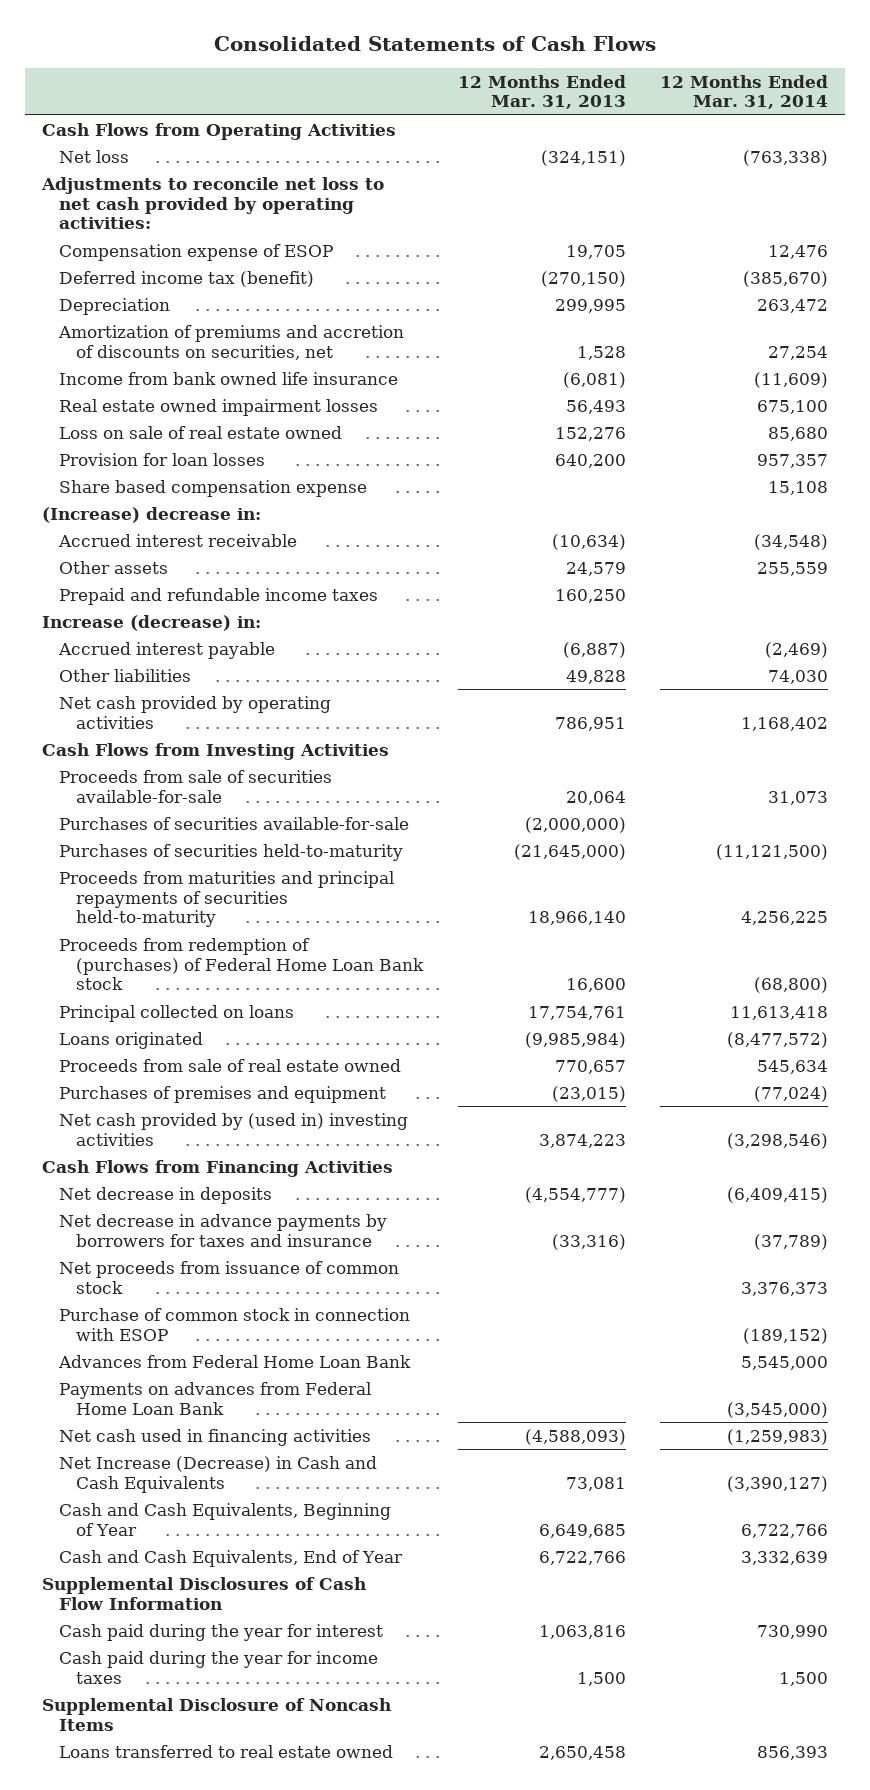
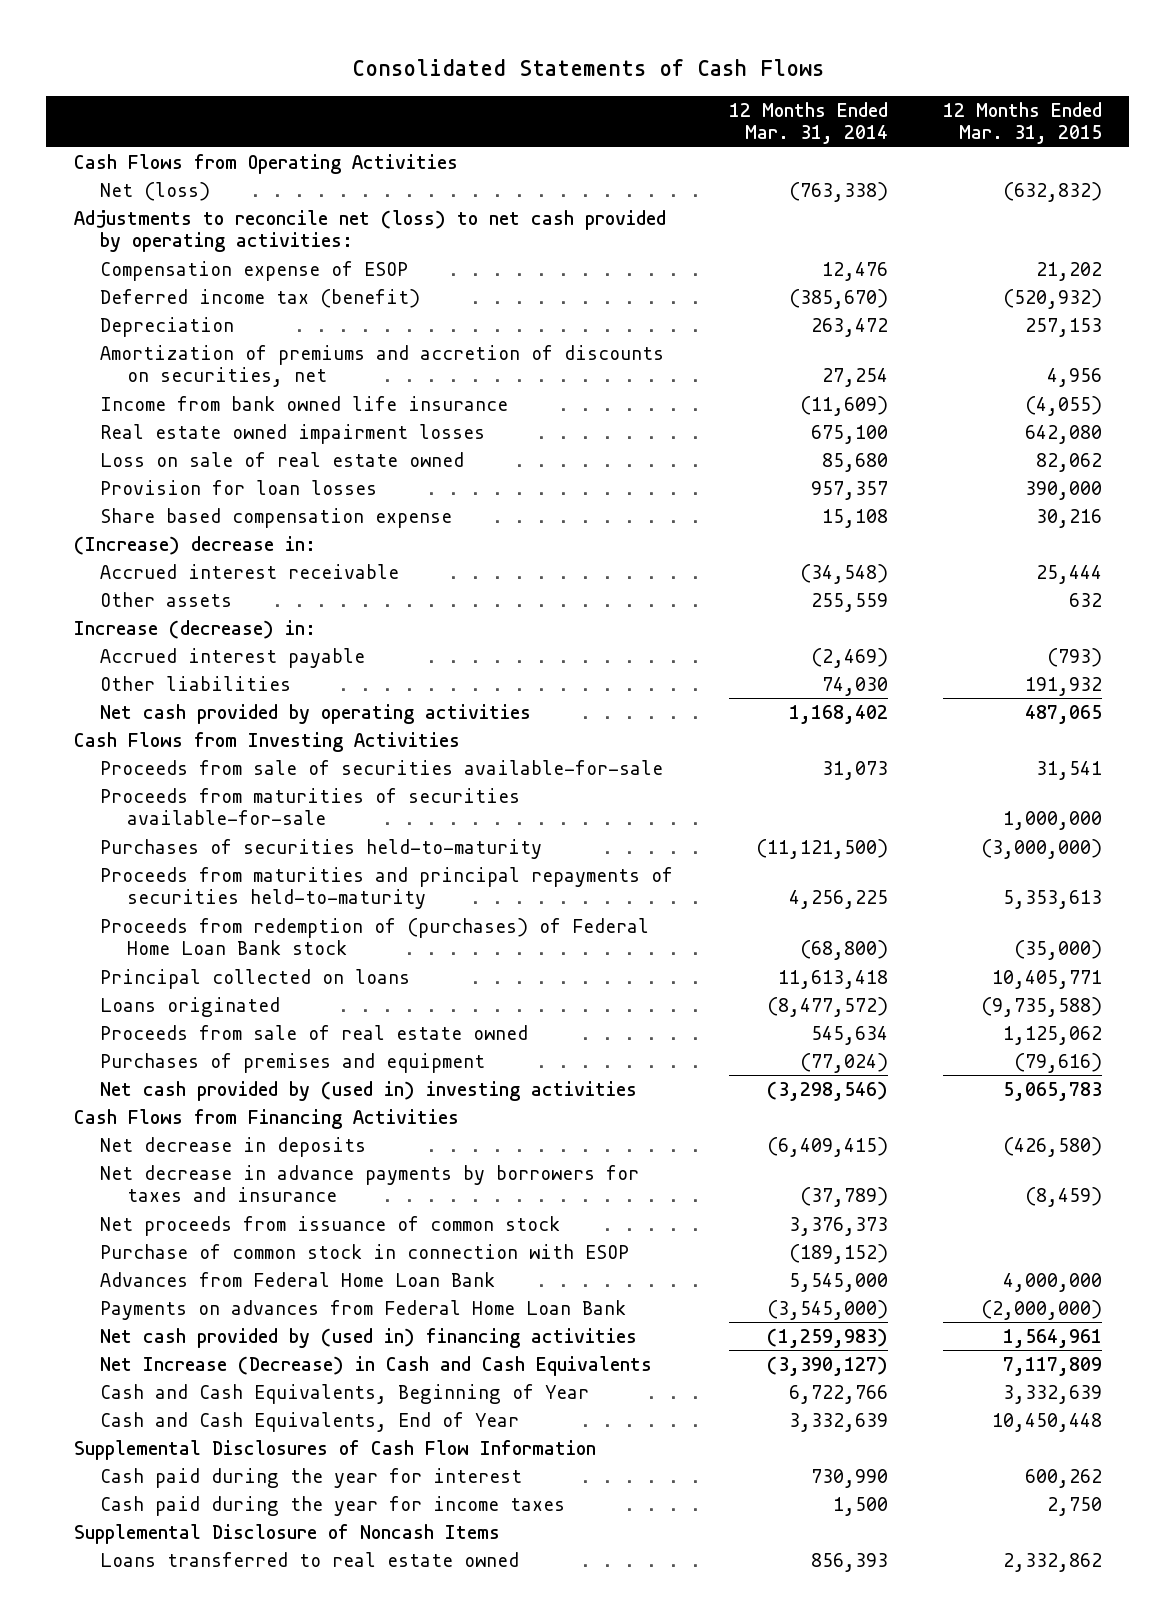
- | 12 Months Ended Mar. 31, 2013 | 12 Months Ended Mar. 31, 2014
+ | 12 Months Ended Mar. 31, 2014 | 12 Months Ended Mar. 31, 2015
- Net loss | (324,151) | (763,338)
- Adjustments to reconcile net loss to net cash provided by operating activities:
+ Net (loss) | (763,338) | (632,832)
+ Adjustments to reconcile net (loss) to net cash provided by operating activities:
- Prepaid and refundable income taxes | 160,250 |
- Purchases of securities available-for-sale | (2,000,000) |
+ Proceeds from maturities of securities available-for-sale | | 1,000,000
- Net cash used in financing activities | (4,588,093) | (1,259,983)
+ Net cash provided by (used in) financing activities | (1,259,983) | 1,564,961

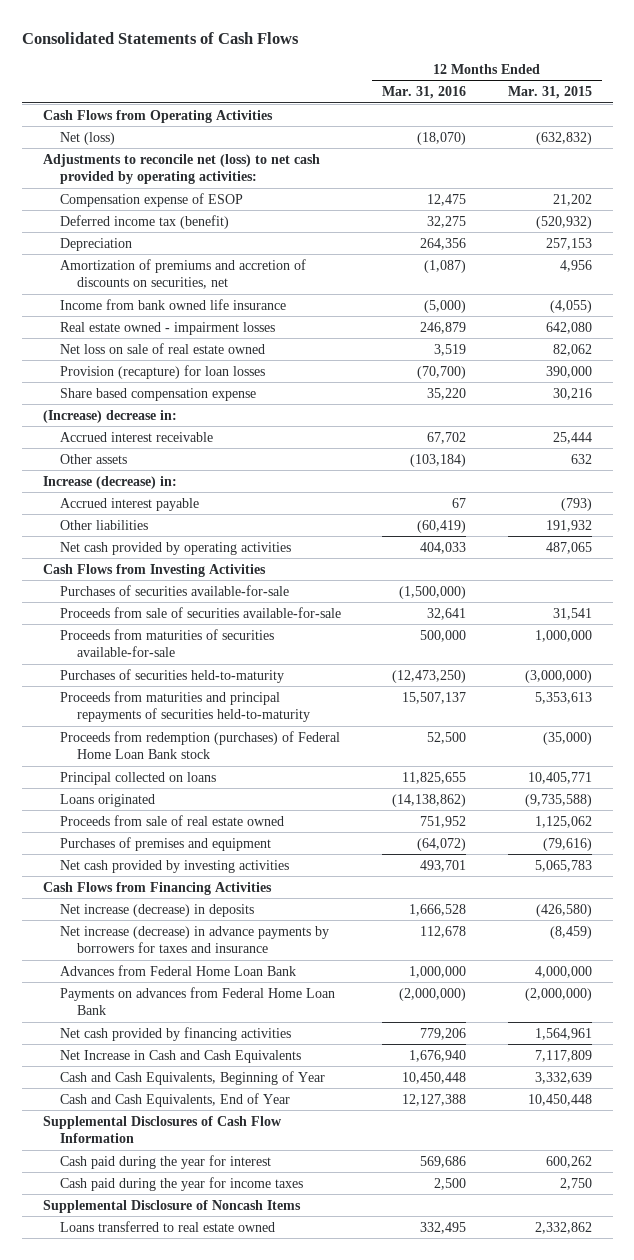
- | 12 Months Ended Mar. 31, 2014 | 12 Months Ended Mar. 31, 2015
+ | 12 Months Ended Mar. 31, 2016 | 12 Months Ended Mar. 31, 2015
- Real estate owned impairment losses | 675,100 | 642,080
- Loss on sale of real estate owned | 85,680 | 82,062
- Provision for loan losses | 957,357 | 390,000
+ Real estate owned - impairment losses | 246,879 | 642,080
+ Net loss on sale of real estate owned | 3,519 | 82,062
+ Provision (recapture) for loan losses | (70,700) | 390,000
+ Purchases of securities available-for-sale | (1,500,000) |
- Proceeds from redemption of (purchases) of Federal Home Loan Bank stock | (68,800) | (35,000)
+ Proceeds from redemption (purchases) of Federal Home Loan Bank stock | 52,500 | (35,000)
- Net cash provided by (used in) investing activities | (3,298,546) | 5,065,783
+ Net cash provided by investing activities | 493,701 | 5,065,783
- Net decrease in deposits | (6,409,415) | (426,580)
- Net decrease in advance payments by borrowers for taxes and insurance | (37,789) | (8,459)
- Net proceeds from issuance of common stock | 3,376,373 |
- Purchase of common stock in connection with ESOP | (189,152) |
+ Net increase (decrease) in deposits | 1,666,528 | (426,580)
+ Net increase (decrease) in advance payments by borrowers for taxes and insurance | 112,678 | (8,459)
- Net cash provided by (used in) financing activities | (1,259,983) | 1,564,961
- Net Increase (Decrease) in Cash and Cash Equivalents | (3,390,127) | 7,117,809
+ Net cash provided by financing activities | 779,206 | 1,564,961
+ Net Increase in Cash and Cash Equivalents | 1,676,940 | 7,117,809

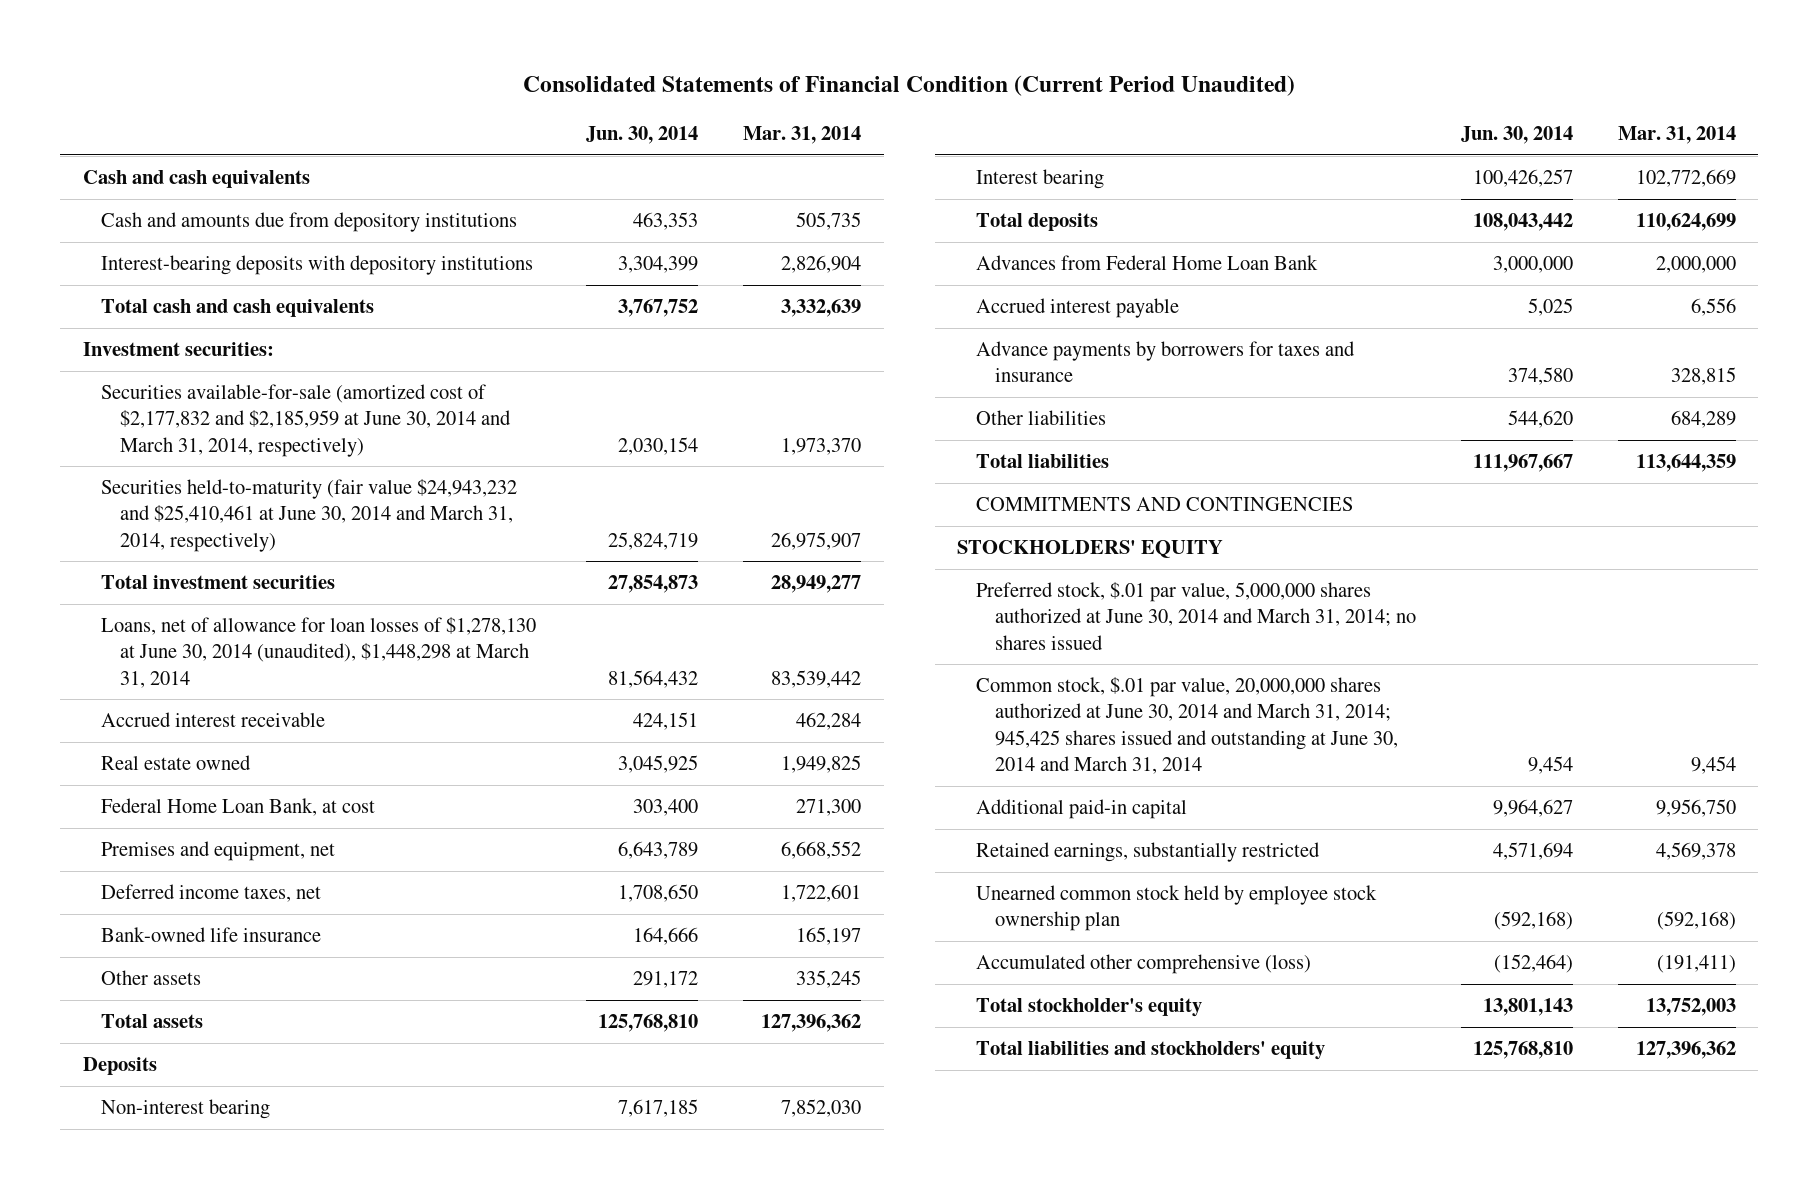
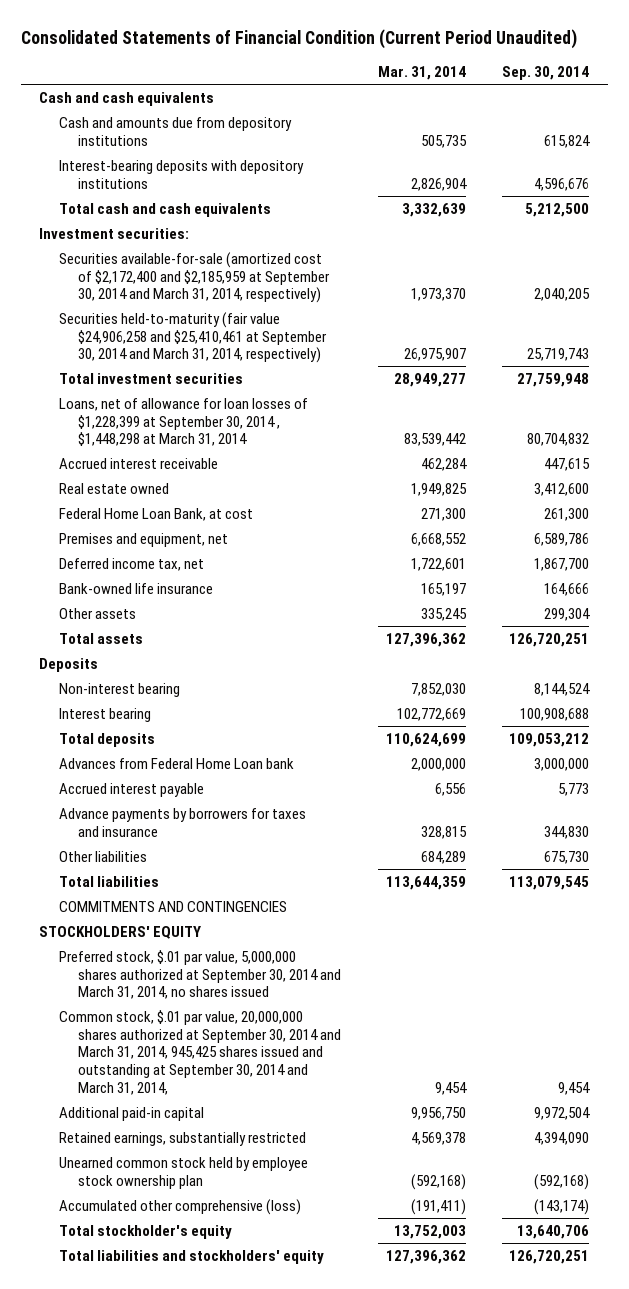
- | Jun. 30, 2014 | Mar. 31, 2014
+ | Mar. 31, 2014 | Sep. 30, 2014
- Securities available-for-sale (amortized cost of $2,177,832 and $2,185,959 at June 30, 2014 and March 31, 2014, respectively) | 2,030,154 | 1,973,370
- Securities held-to-maturity (fair value $24,943,232 and $25,410,461 at June 30, 2014 and March 31, 2014, respectively) | 25,824,719 | 26,975,907
+ Securities available-for-sale (amortized cost of $2,172,400 and $2,185,959 at September 30, 2014 and March 31, 2014, respectively) | 1,973,370 | 2,040,205
+ Securities held-to-maturity (fair value $24,906,258 and $25,410,461 at September 30, 2014 and March 31, 2014, respectively) | 26,975,907 | 25,719,743
- Loans, net of allowance for loan losses of $1,278,130 at June 30, 2014 (unaudited), $1,448,298 at March 31, 2014 | 81,564,432 | 83,539,442
+ Loans, net of allowance for loan losses of $1,228,399 at September 30, 2014 , $1,448,298 at March 31, 2014 | 83,539,442 | 80,704,832
- Deferred income taxes, net | 1,708,650 | 1,722,601
+ Deferred income tax, net | 1,722,601 | 1,867,700
- Advances from Federal Home Loan Bank | 3,000,000 | 2,000,000
+ Advances from Federal Home Loan bank | 2,000,000 | 3,000,000
- Preferred stock, $.01 par value, 5,000,000 shares authorized at June 30, 2014 and March 31, 2014; no shares issued
- Common stock, $.01 par value, 20,000,000 shares authorized at June 30, 2014 and March 31, 2014; 945,425 shares issued and outstanding at June 30, 2014 and March 31, 2014 | 9,454 | 9,454
+ Preferred stock, $.01 par value, 5,000,000 shares authorized at September 30, 2014 and March 31, 2014, no shares issued
+ Common stock, $.01 par value, 20,000,000 shares authorized at September 30, 2014 and March 31, 2014, 945,425 shares issued and outstanding at September 30, 2014 and March 31, 2014, | 9,454 | 9,454

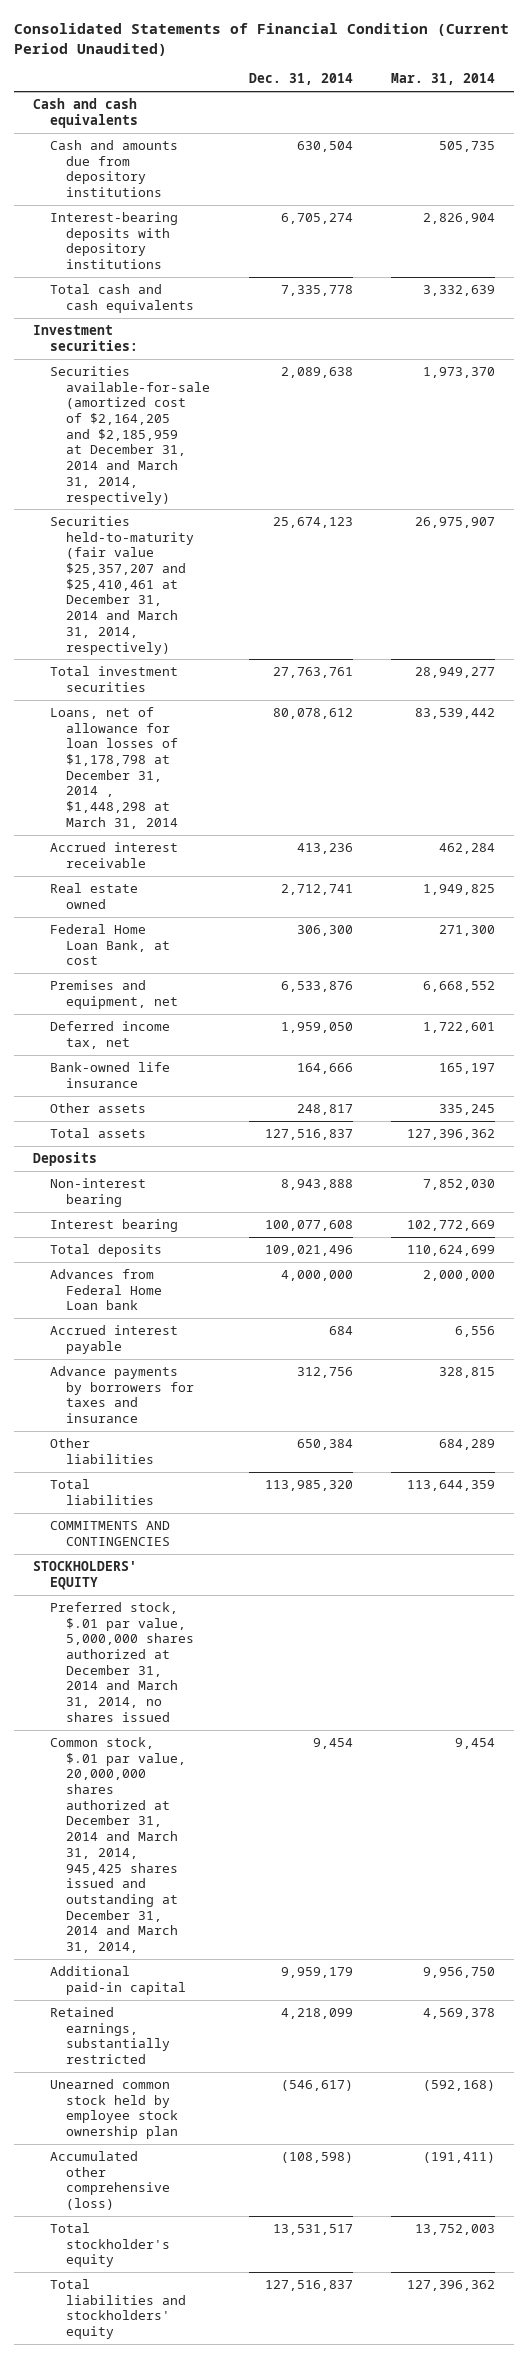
- | Mar. 31, 2014 | Sep. 30, 2014
+ | Dec. 31, 2014 | Mar. 31, 2014
- Securities available-for-sale (amortized cost of $2,172,400 and $2,185,959 at September 30, 2014 and March 31, 2014, respectively) | 1,973,370 | 2,040,205
- Securities held-to-maturity (fair value $24,906,258 and $25,410,461 at September 30, 2014 and March 31, 2014, respectively) | 26,975,907 | 25,719,743
+ Securities available-for-sale (amortized cost of $2,164,205 and $2,185,959 at December 31, 2014 and March 31, 2014, respectively) | 2,089,638 | 1,973,370
+ Securities held-to-maturity (fair value $25,357,207 and $25,410,461 at December 31, 2014 and March 31, 2014, respectively) | 25,674,123 | 26,975,907
- Loans, net of allowance for loan losses of $1,228,399 at September 30, 2014 , $1,448,298 at March 31, 2014 | 83,539,442 | 80,704,832
+ Loans, net of allowance for loan losses of $1,178,798 at December 31, 2014 , $1,448,298 at March 31, 2014 | 80,078,612 | 83,539,442
- Preferred stock, $.01 par value, 5,000,000 shares authorized at September 30, 2014 and March 31, 2014, no shares issued
- Common stock, $.01 par value, 20,000,000 shares authorized at September 30, 2014 and March 31, 2014, 945,425 shares issued and outstanding at September 30, 2014 and March 31, 2014, | 9,454 | 9,454
+ Preferred stock, $.01 par value, 5,000,000 shares authorized at December 31, 2014 and March 31, 2014, no shares issued
+ Common stock, $.01 par value, 20,000,000 shares authorized at December 31, 2014 and March 31, 2014, 945,425 shares issued and outstanding at December 31, 2014 and March 31, 2014, | 9,454 | 9,454

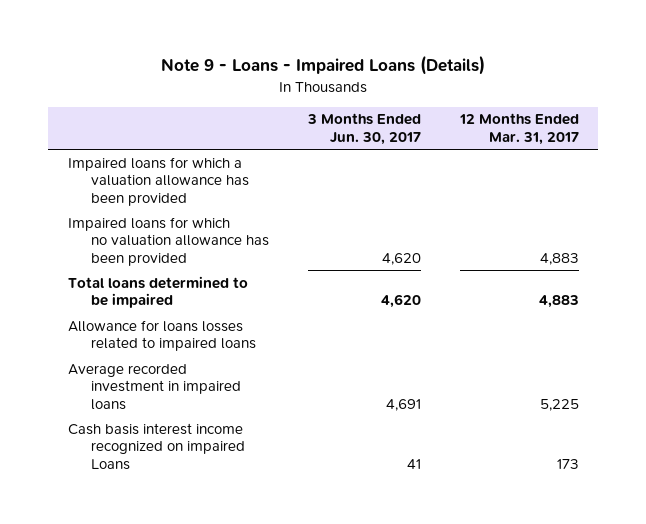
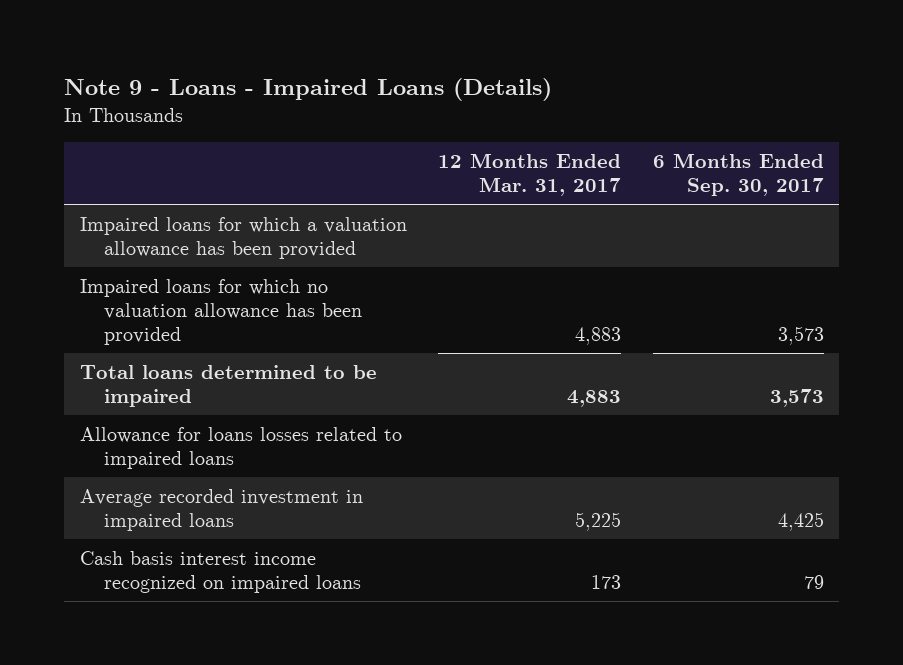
- | 3 Months Ended Jun. 30, 2017 | 12 Months Ended Mar. 31, 2017
+ | 12 Months Ended Mar. 31, 2017 | 6 Months Ended Sep. 30, 2017
- Cash basis interest income recognized on impaired Loans | 41 | 173
+ Cash basis interest income recognized on impaired loans | 173 | 79

